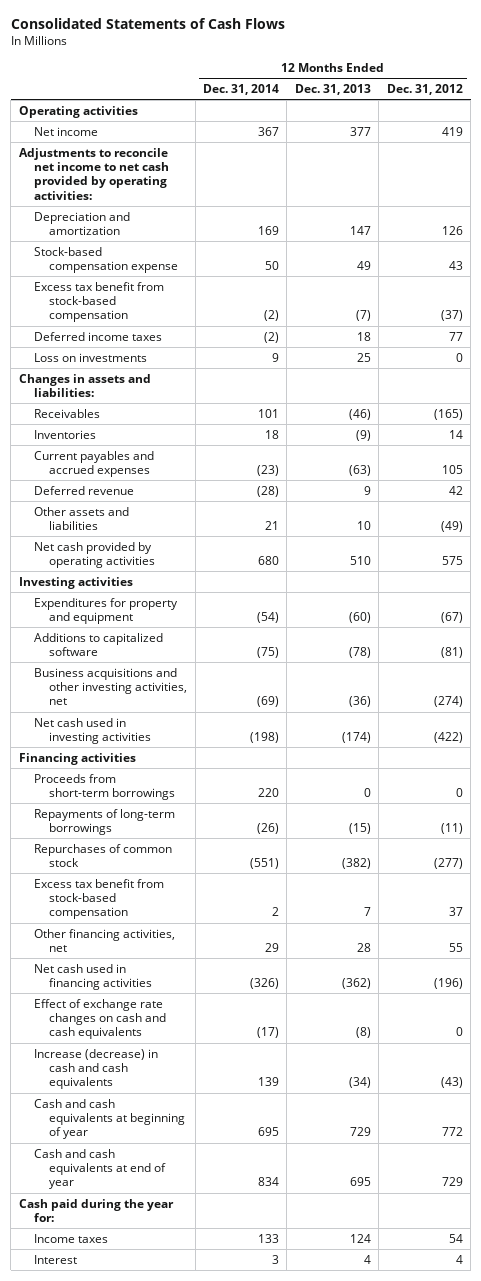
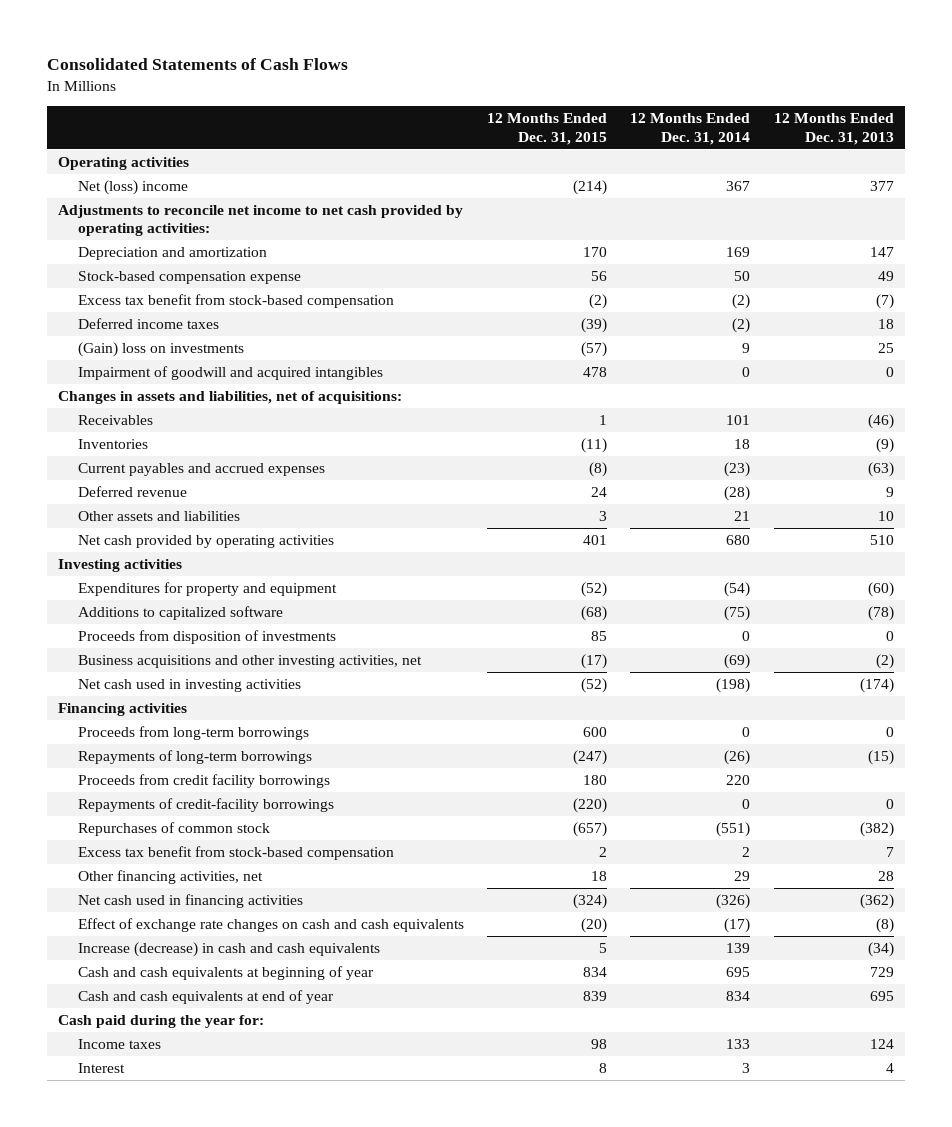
- | 12 Months Ended Dec. 31, 2014 | 12 Months Ended Dec. 31, 2013 | 12 Months Ended Dec. 31, 2012
+ | 12 Months Ended Dec. 31, 2015 | 12 Months Ended Dec. 31, 2014 | 12 Months Ended Dec. 31, 2013
- Net income | 367 | 377 | 419
+ Net (loss) income | (214) | 367 | 377
- Loss on investments | 9 | 25 | 0
- Changes in assets and liabilities:
+ (Gain) loss on investments | (57) | 9 | 25
+ Impairment of goodwill and acquired intangibles | 478 | 0 | 0
+ Changes in assets and liabilities, net of acquisitions:
- Business acquisitions and other investing activities, net | (69) | (36) | (274)
+ Proceeds from disposition of investments | 85 | 0 | 0
+ Business acquisitions and other investing activities, net | (17) | (69) | (2)
- Proceeds from short-term borrowings | 220 | 0 | 0
+ Proceeds from long-term borrowings | 600 | 0 | 0
+ Proceeds from credit facility borrowings | 180 | 220 |
+ Repayments of credit-facility borrowings | (220) | 0 | 0

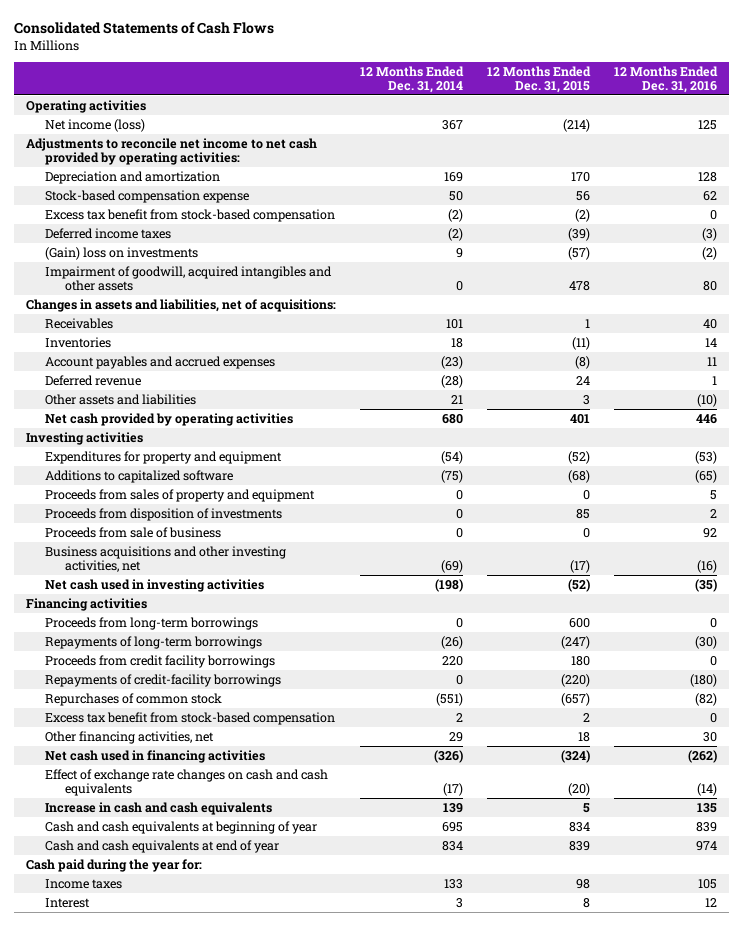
- | 12 Months Ended Dec. 31, 2015 | 12 Months Ended Dec. 31, 2014 | 12 Months Ended Dec. 31, 2013
+ | 12 Months Ended Dec. 31, 2014 | 12 Months Ended Dec. 31, 2015 | 12 Months Ended Dec. 31, 2016
- Net (loss) income | (214) | 367 | 377
+ Net income (loss) | 367 | (214) | 125
- Impairment of goodwill and acquired intangibles | 478 | 0 | 0
+ Impairment of goodwill, acquired intangibles and other assets | 0 | 478 | 80
- Current payables and accrued expenses | (8) | (23) | (63)
+ Account payables and accrued expenses | (23) | (8) | 11
+ Proceeds from sales of property and equipment | 0 | 0 | 5
+ Proceeds from sale of business | 0 | 0 | 92
- Increase (decrease) in cash and cash equivalents | 5 | 139 | (34)
+ Increase in cash and cash equivalents | 139 | 5 | 135

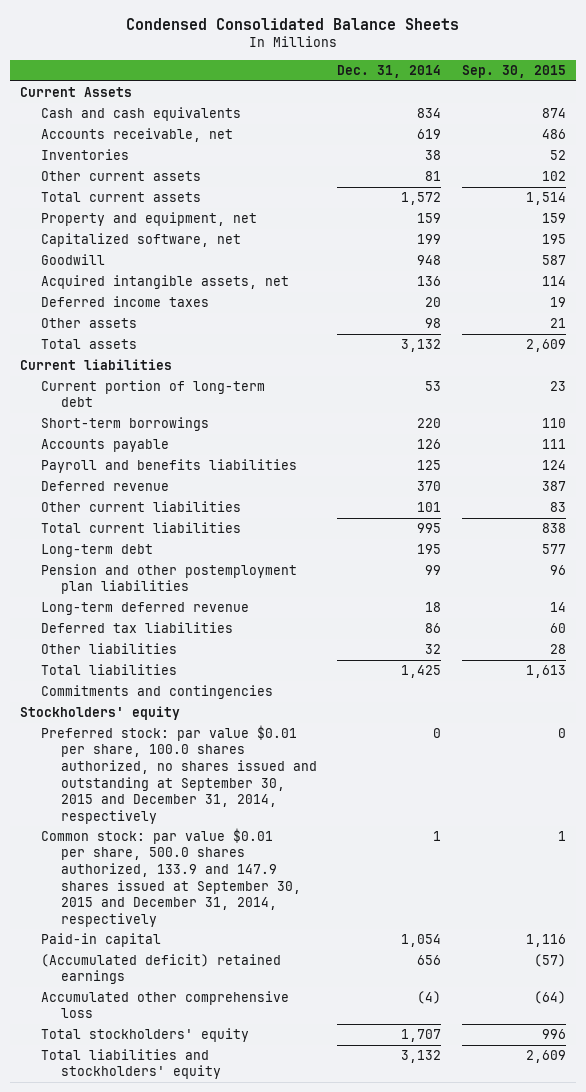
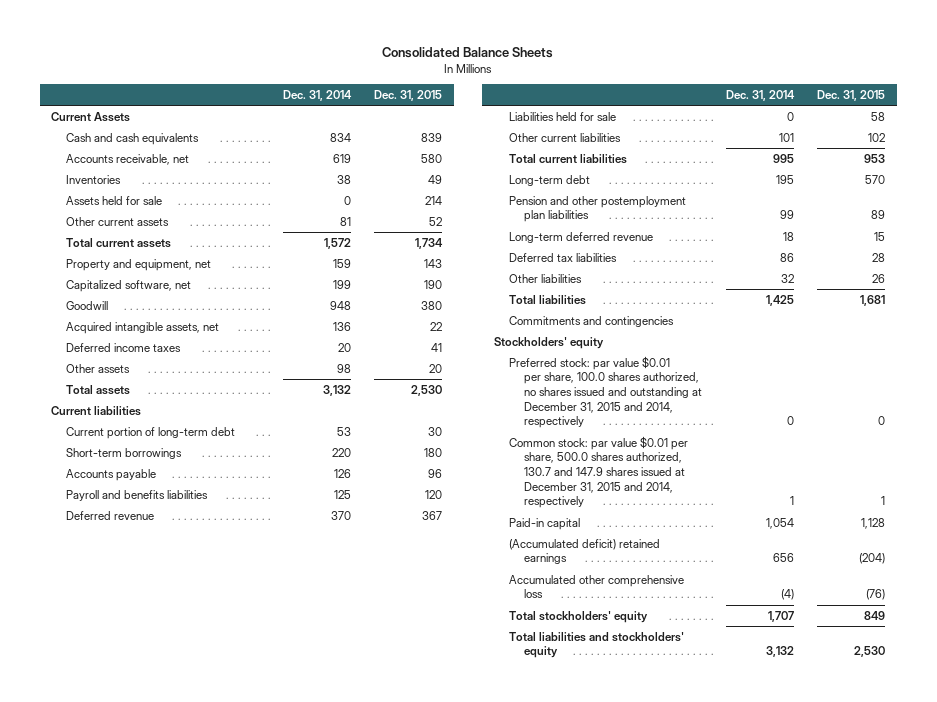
- Condensed Consolidated Balance Sheets
+ Consolidated Balance Sheets
- | Dec. 31, 2014 | Sep. 30, 2015
+ | Dec. 31, 2014 | Dec. 31, 2015
+ Assets held for sale | 0 | 214
+ Liabilities held for sale | 0 | 58
- Preferred stock: par value $0.01 per share, 100.0 shares authorized, no shares issued and outstanding at September 30, 2015 and December 31, 2014, respectively | 0 | 0
- Common stock: par value $0.01 per share, 500.0 shares authorized, 133.9 and 147.9 shares issued at September 30, 2015 and December 31, 2014, respectively | 1 | 1
+ Preferred stock: par value $0.01 per share, 100.0 shares authorized, no shares issued and outstanding at December 31, 2015 and 2014, respectively | 0 | 0
+ Common stock: par value $0.01 per share, 500.0 shares authorized, 130.7 and 147.9 shares issued at December 31, 2015 and 2014, respectively | 1 | 1

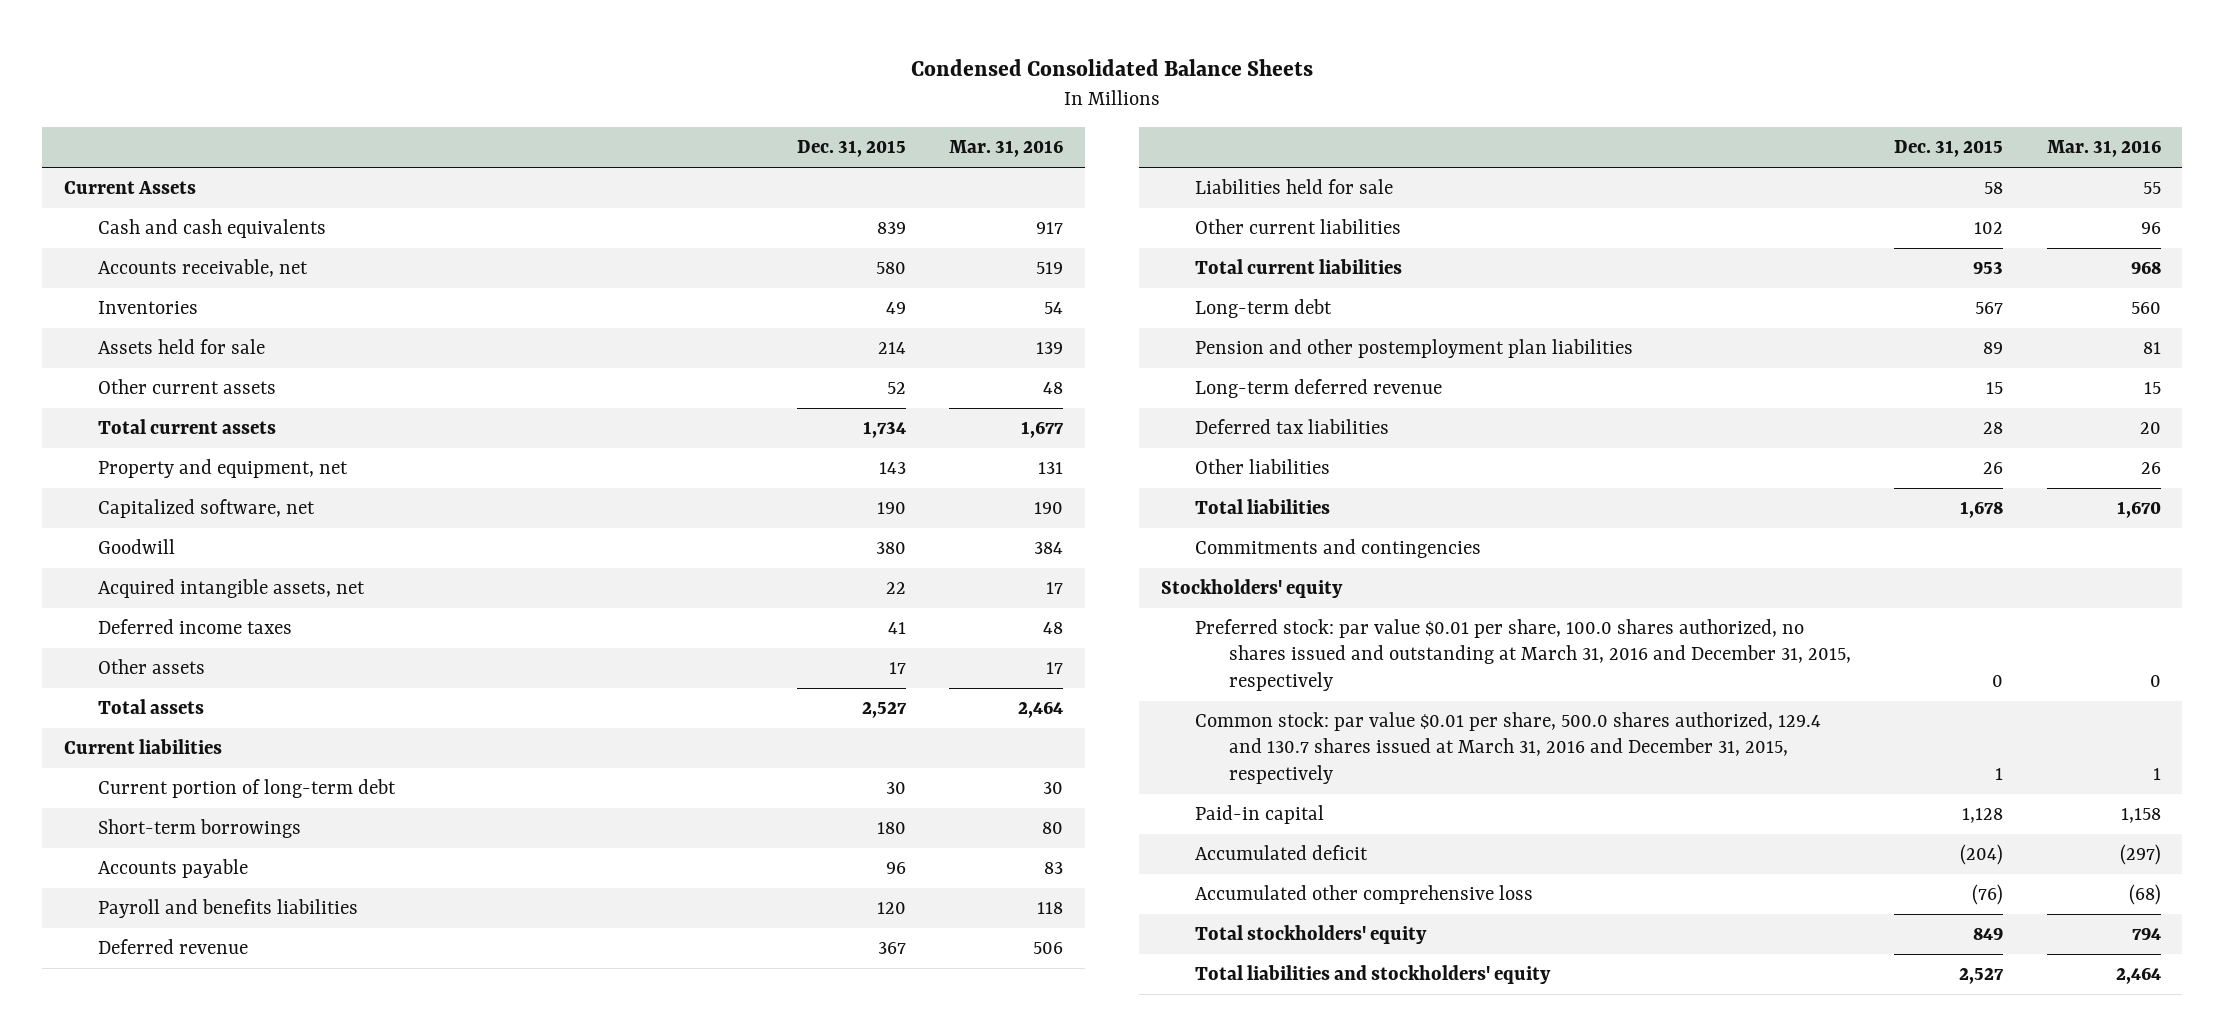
- Consolidated Balance Sheets
+ Condensed Consolidated Balance Sheets
- | Dec. 31, 2014 | Dec. 31, 2015
+ | Dec. 31, 2015 | Mar. 31, 2016
- Other assets | 98 | 20
- Total assets | 3,132 | 2,530
+ Other assets | 17 | 17
+ Total assets | 2,527 | 2,464
- Long-term debt | 195 | 570
+ Long-term debt | 567 | 560
- Total liabilities | 1,425 | 1,681
+ Total liabilities | 1,678 | 1,670
- Preferred stock: par value $0.01 per share, 100.0 shares authorized, no shares issued and outstanding at December 31, 2015 and 2014, respectively | 0 | 0
- Common stock: par value $0.01 per share, 500.0 shares authorized, 130.7 and 147.9 shares issued at December 31, 2015 and 2014, respectively | 1 | 1
+ Preferred stock: par value $0.01 per share, 100.0 shares authorized, no shares issued and outstanding at March 31, 2016 and December 31, 2015, respectively | 0 | 0
+ Common stock: par value $0.01 per share, 500.0 shares authorized, 129.4 and 130.7 shares issued at March 31, 2016 and December 31, 2015, respectively | 1 | 1
- (Accumulated deficit) retained earnings | 656 | (204)
+ Accumulated deficit | (204) | (297)
- Total liabilities and stockholders' equity | 3,132 | 2,530
+ Total liabilities and stockholders' equity | 2,527 | 2,464

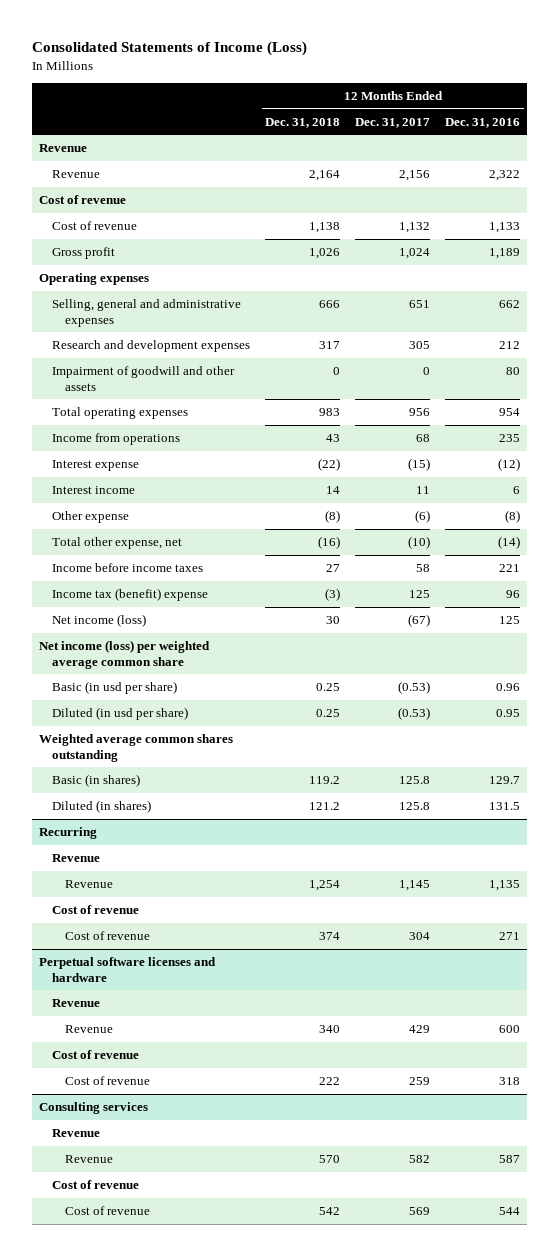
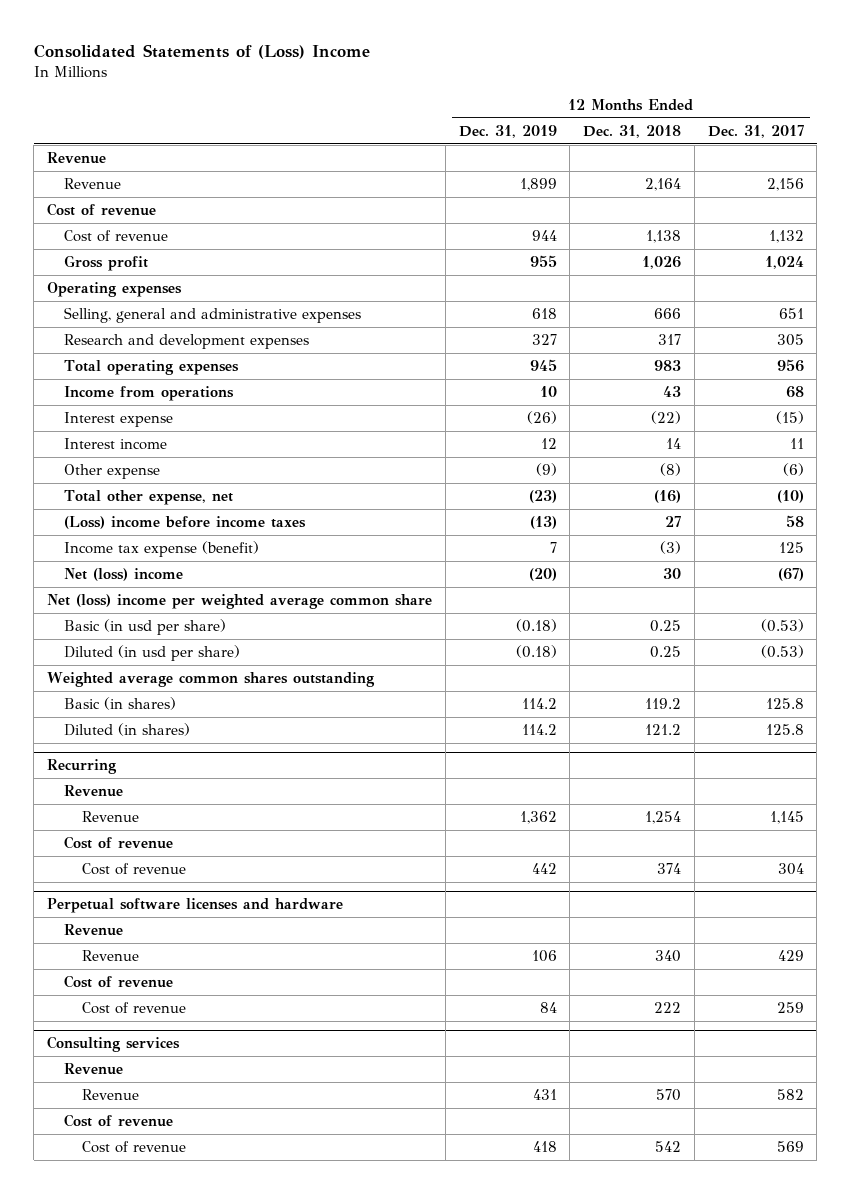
- Consolidated Statements of Income (Loss)
+ Consolidated Statements of (Loss) Income
- | 12 Months Ended Dec. 31, 2018 | 12 Months Ended Dec. 31, 2017 | 12 Months Ended Dec. 31, 2016
+ | 12 Months Ended Dec. 31, 2019 | 12 Months Ended Dec. 31, 2018 | 12 Months Ended Dec. 31, 2017
- Impairment of goodwill and other assets | 0 | 0 | 80
- Income before income taxes | 27 | 58 | 221
- Income tax (benefit) expense | (3) | 125 | 96
- Net income (loss) | 30 | (67) | 125
- Net income (loss) per weighted average common share
+ (Loss) income before income taxes | (13) | 27 | 58
+ Income tax expense (benefit) | 7 | (3) | 125
+ Net (loss) income | (20) | 30 | (67)
+ Net (loss) income per weighted average common share

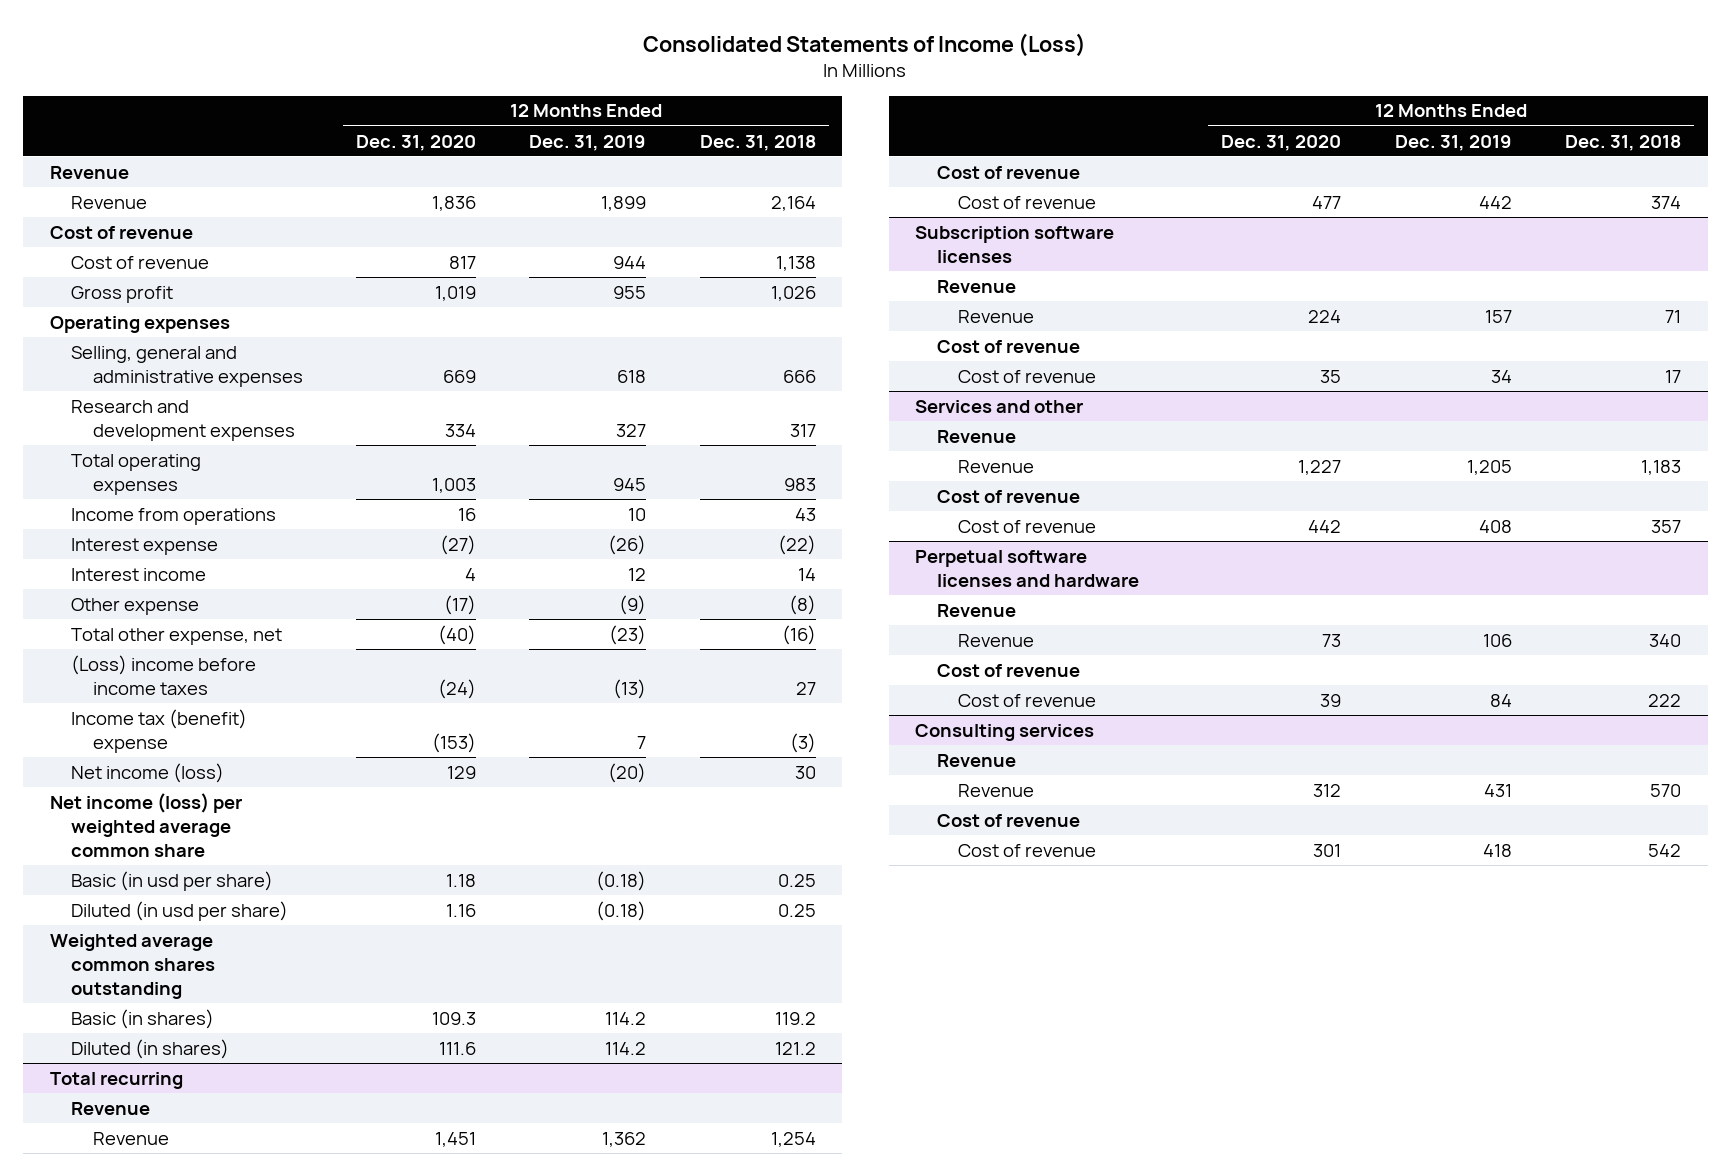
- Consolidated Statements of (Loss) Income
+ Consolidated Statements of Income (Loss)
- | 12 Months Ended Dec. 31, 2019 | 12 Months Ended Dec. 31, 2018 | 12 Months Ended Dec. 31, 2017
+ | 12 Months Ended Dec. 31, 2020 | 12 Months Ended Dec. 31, 2019 | 12 Months Ended Dec. 31, 2018
- Income tax expense (benefit) | 7 | (3) | 125
- Net (loss) income | (20) | 30 | (67)
- Net (loss) income per weighted average common share
+ Income tax (benefit) expense | (153) | 7 | (3)
+ Net income (loss) | 129 | (20) | 30
+ Net income (loss) per weighted average common share
- Recurring
+ Total recurring
+ Subscription software licenses
+ Revenue
+ Revenue | 224 | 157 | 71
+ Cost of revenue
+ Cost of revenue | 35 | 34 | 17
+ Services and other
+ Revenue
+ Revenue | 1,227 | 1,205 | 1,183
+ Cost of revenue
+ Cost of revenue | 442 | 408 | 357

